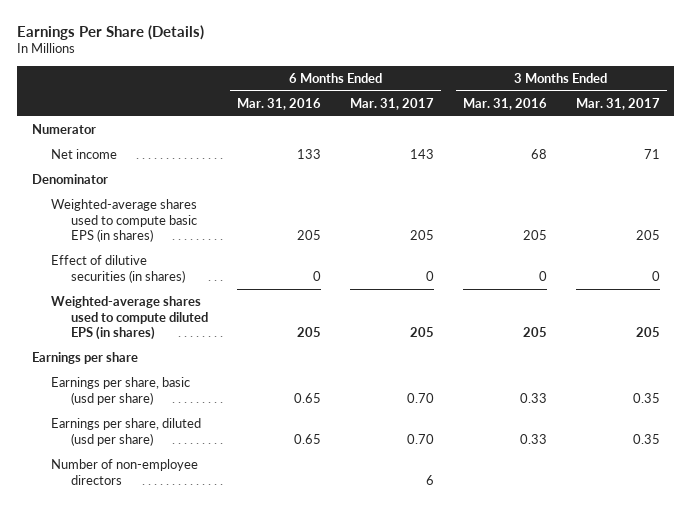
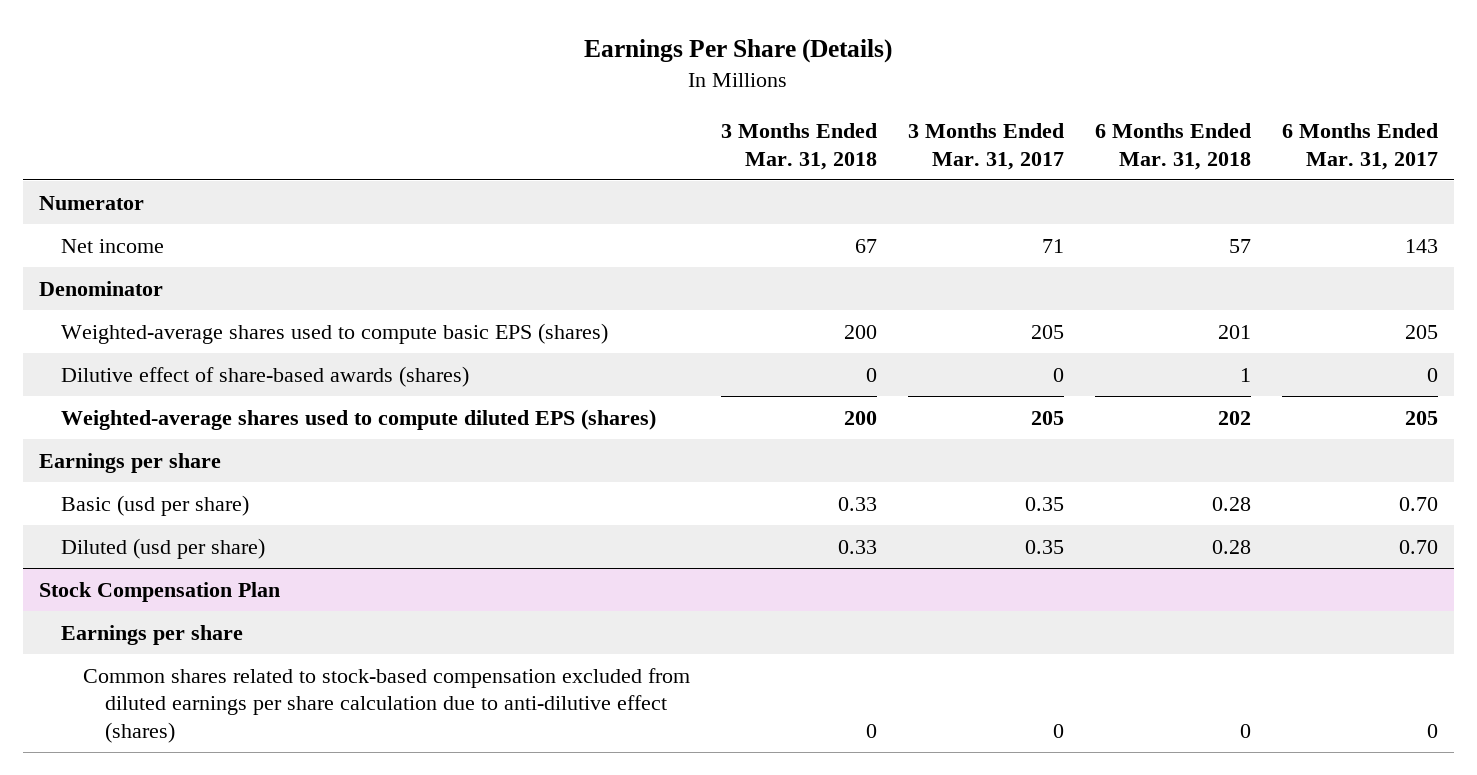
- | 6 Months Ended Mar. 31, 2016 | 6 Months Ended Mar. 31, 2017 | 3 Months Ended Mar. 31, 2016 | 3 Months Ended Mar. 31, 2017
+ | 3 Months Ended Mar. 31, 2018 | 3 Months Ended Mar. 31, 2017 | 6 Months Ended Mar. 31, 2018 | 6 Months Ended Mar. 31, 2017
- Weighted-average shares used to compute basic EPS (in shares) | 205 | 205 | 205 | 205
- Effect of dilutive securities (in shares) | 0 | 0 | 0 | 0
- Weighted-average shares used to compute diluted EPS (in shares) | 205 | 205 | 205 | 205
+ Weighted-average shares used to compute basic EPS (shares) | 200 | 205 | 201 | 205
+ Dilutive effect of share-based awards (shares) | 0 | 0 | 1 | 0
+ Weighted-average shares used to compute diluted EPS (shares) | 200 | 205 | 202 | 205
- Earnings per share, basic (usd per share) | 0.65 | 0.70 | 0.33 | 0.35
- Earnings per share, diluted (usd per share) | 0.65 | 0.70 | 0.33 | 0.35
- Number of non-employee directors | | 6 | |
+ Basic (usd per share) | 0.33 | 0.35 | 0.28 | 0.70
+ Diluted (usd per share) | 0.33 | 0.35 | 0.28 | 0.70
+ Stock Compensation Plan
+ Earnings per share
+ Common shares related to stock-based compensation excluded from diluted earnings per share calculation due to anti-dilutive effect (shares) | 0 | 0 | 0 | 0

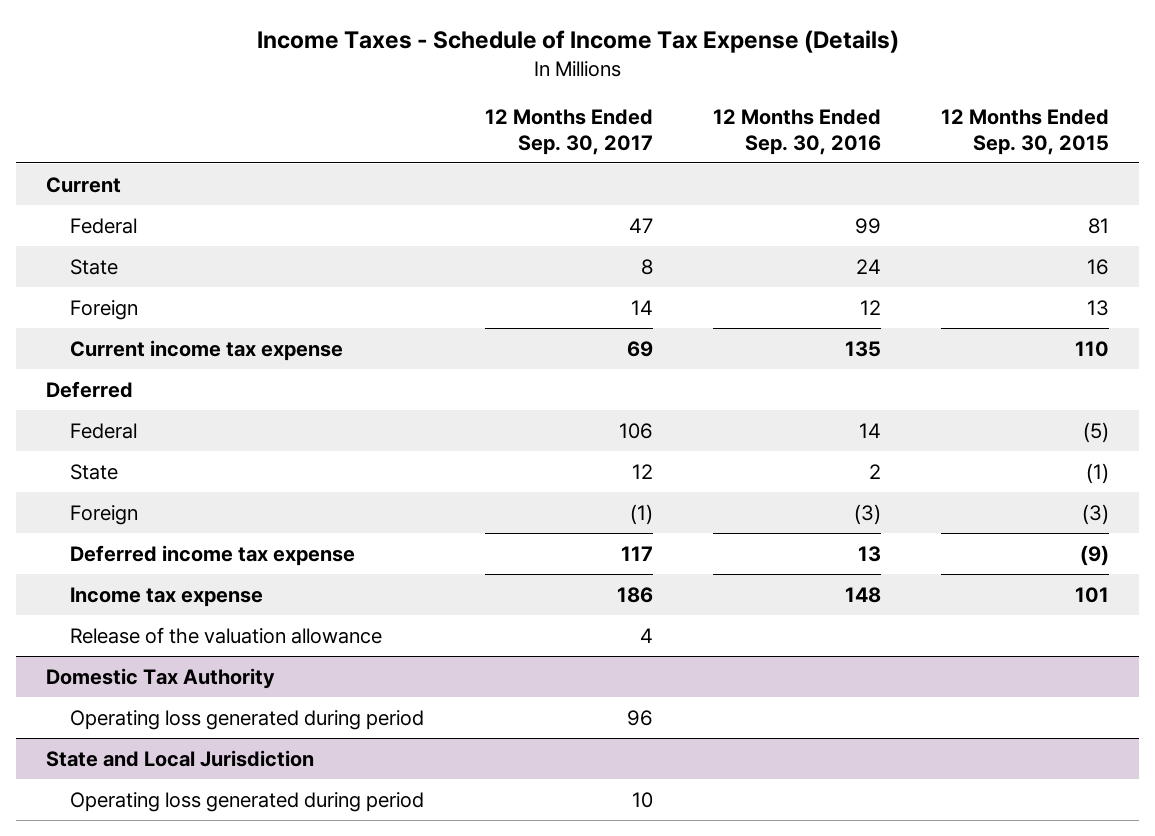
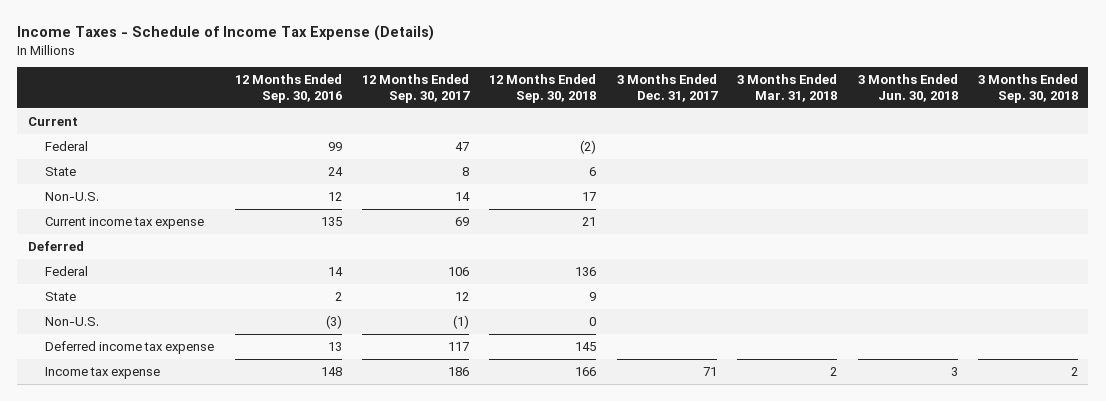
- | 12 Months Ended Sep. 30, 2017 | 12 Months Ended Sep. 30, 2016 | 12 Months Ended Sep. 30, 2015
+ | 12 Months Ended Sep. 30, 2016 | 12 Months Ended Sep. 30, 2017 | 12 Months Ended Sep. 30, 2018 | 3 Months Ended Dec. 31, 2017 | 3 Months Ended Mar. 31, 2018 | 3 Months Ended Jun. 30, 2018 | 3 Months Ended Sep. 30, 2018
- Foreign | 14 | 12 | 13
+ Non-U.S. | 12 | 14 | 17 | | | |
- Foreign | (1) | (3) | (3)
+ Non-U.S. | (3) | (1) | 0 | | | |
- Release of the valuation allowance | 4 | |
- Domestic Tax Authority
- Operating loss generated during period | 96 | |
- State and Local Jurisdiction
- Operating loss generated during period | 10 | |

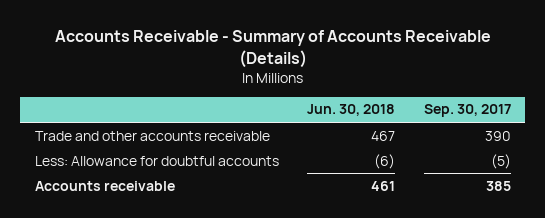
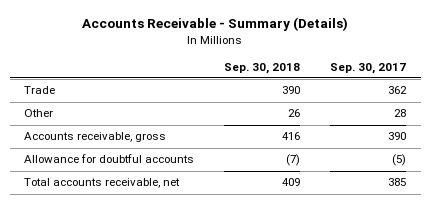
- Accounts Receivable - Summary of Accounts Receivable (Details)
+ Accounts Receivable - Summary (Details)
- | Jun. 30, 2018 | Sep. 30, 2017
+ | Sep. 30, 2018 | Sep. 30, 2017
- Trade and other accounts receivable | 467 | 390
- Less: Allowance for doubtful accounts | (6) | (5)
- Accounts receivable | 461 | 385
+ Trade | 390 | 362
+ Other | 26 | 28
+ Accounts receivable, gross | 416 | 390
+ Allowance for doubtful accounts | (7) | (5)
+ Total accounts receivable, net | 409 | 385

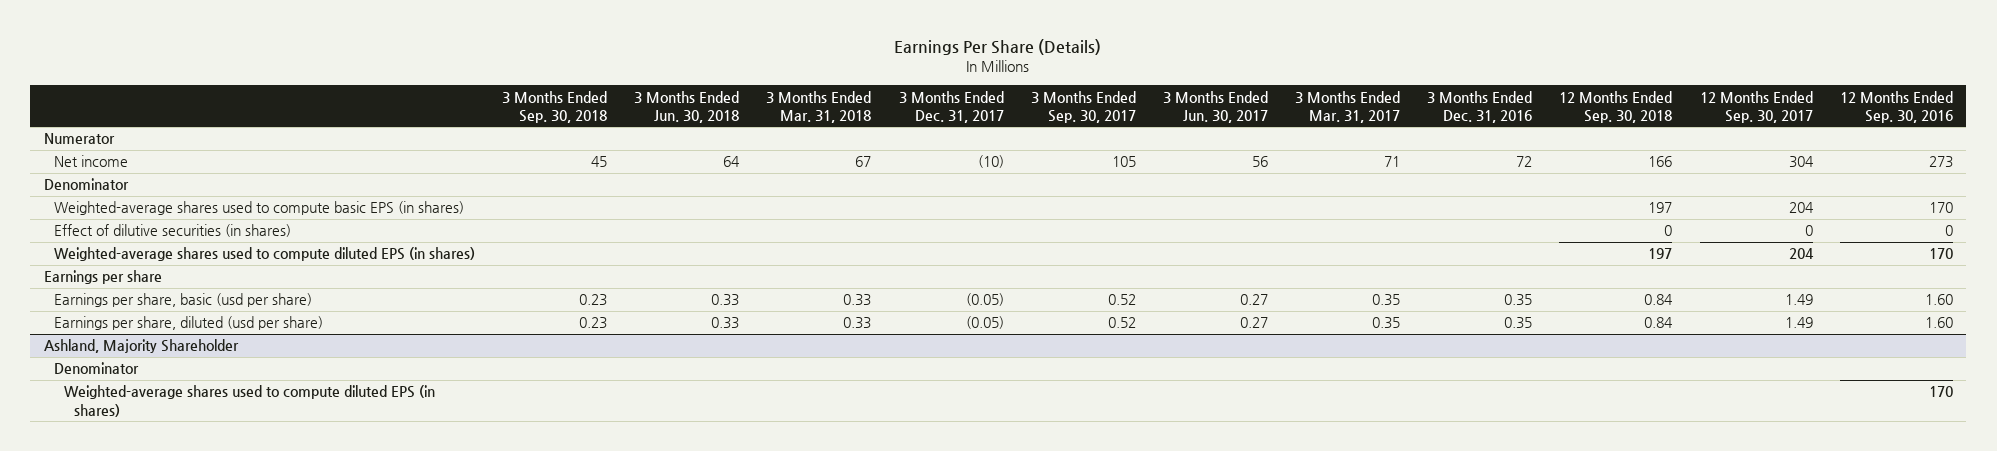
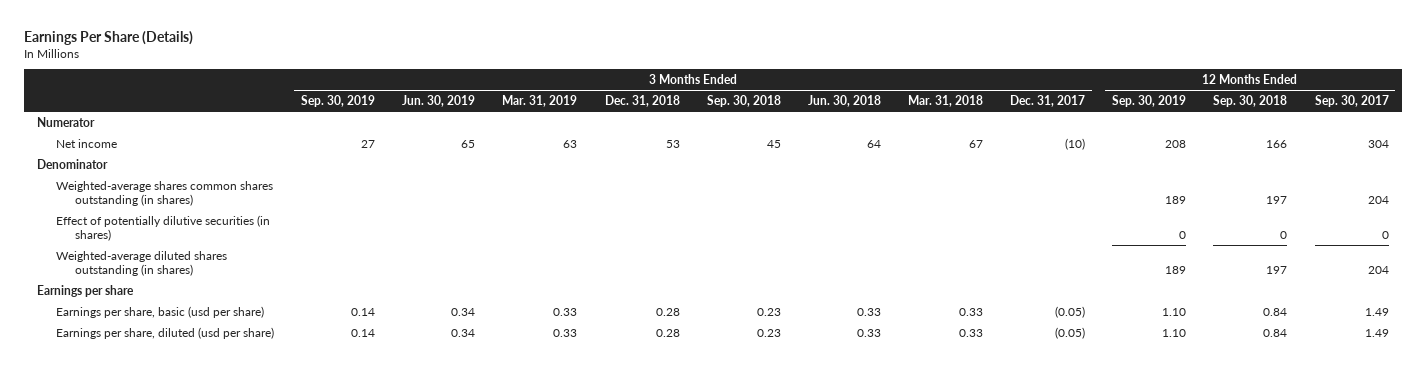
- | 3 Months Ended Sep. 30, 2018 | 3 Months Ended Jun. 30, 2018 | 3 Months Ended Mar. 31, 2018 | 3 Months Ended Dec. 31, 2017 | 3 Months Ended Sep. 30, 2017 | 3 Months Ended Jun. 30, 2017 | 3 Months Ended Mar. 31, 2017 | 3 Months Ended Dec. 31, 2016 | 12 Months Ended Sep. 30, 2018 | 12 Months Ended Sep. 30, 2017 | 12 Months Ended Sep. 30, 2016
+ | 3 Months Ended Sep. 30, 2019 | 3 Months Ended Jun. 30, 2019 | 3 Months Ended Mar. 31, 2019 | 3 Months Ended Dec. 31, 2018 | 3 Months Ended Sep. 30, 2018 | 3 Months Ended Jun. 30, 2018 | 3 Months Ended Mar. 31, 2018 | 3 Months Ended Dec. 31, 2017 | 12 Months Ended Sep. 30, 2019 | 12 Months Ended Sep. 30, 2018 | 12 Months Ended Sep. 30, 2017
- Weighted-average shares used to compute basic EPS (in shares) | | | | | | | | | 197 | 204 | 170
- Effect of dilutive securities (in shares) | | | | | | | | | 0 | 0 | 0
- Weighted-average shares used to compute diluted EPS (in shares) | | | | | | | | | 197 | 204 | 170
+ Weighted-average shares common shares outstanding (in shares) | | | | | | | | | 189 | 197 | 204
+ Effect of potentially dilutive securities (in shares) | | | | | | | | | 0 | 0 | 0
+ Weighted-average diluted shares outstanding (in shares) | | | | | | | | | 189 | 197 | 204
- Ashland, Majority Shareholder
- Denominator
- Weighted-average shares used to compute diluted EPS (in shares) | | | | | | | | | | | 170

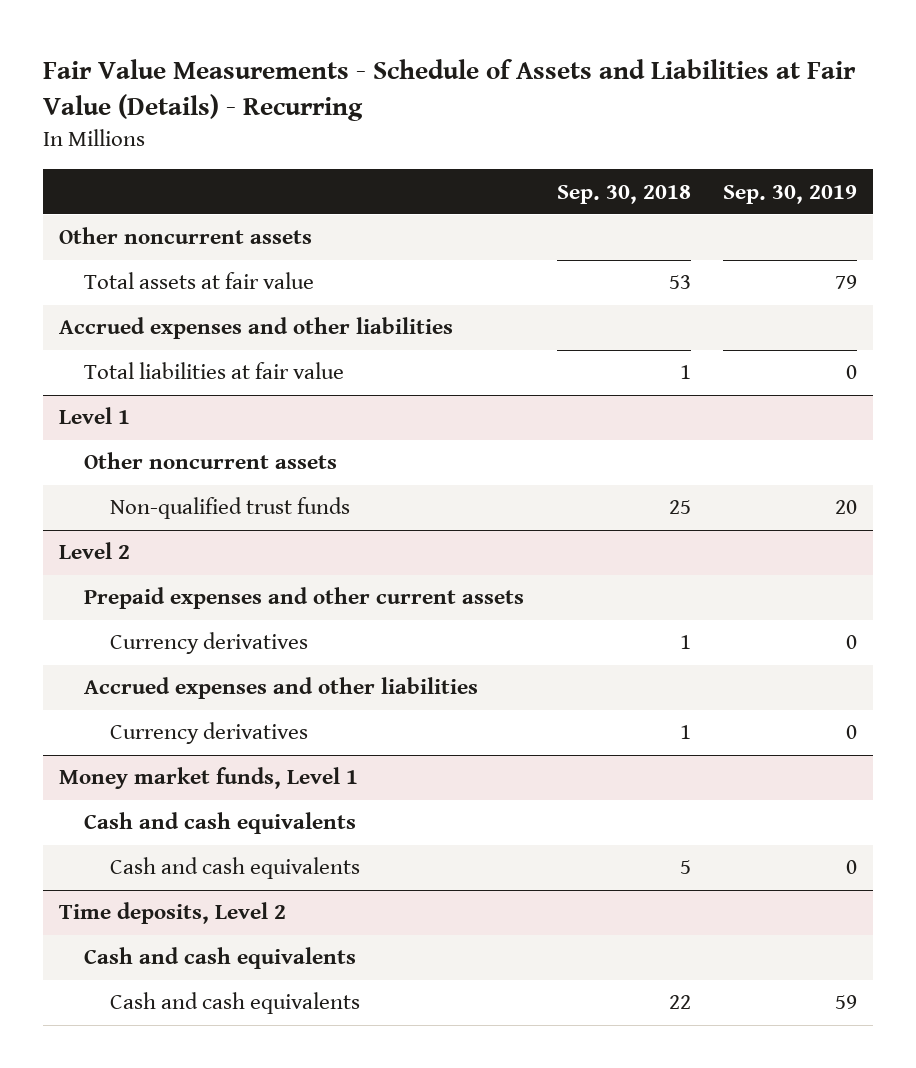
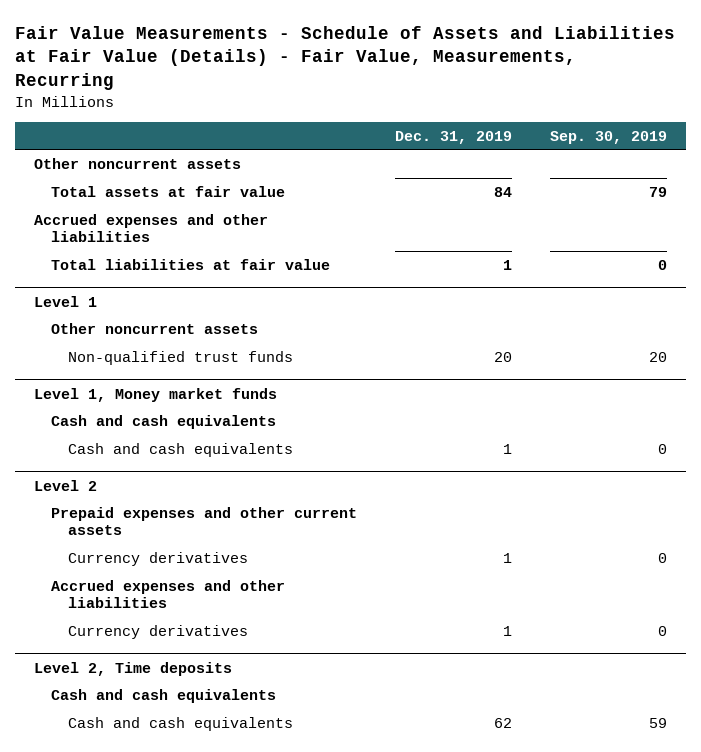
- Fair Value Measurements - Schedule of Assets and Liabilities at Fair Value (Details) - Recurring
+ Fair Value Measurements - Schedule of Assets and Liabilities at Fair Value (Details) - Fair Value, Measurements, Recurring
- | Sep. 30, 2018 | Sep. 30, 2019
+ | Dec. 31, 2019 | Sep. 30, 2019
+ Level 1, Money market funds
+ Cash and cash equivalents
+ Cash and cash equivalents | 1 | 0
- Money market funds, Level 1
- Cash and cash equivalents
- Cash and cash equivalents | 5 | 0
- Time deposits, Level 2
+ Level 2, Time deposits

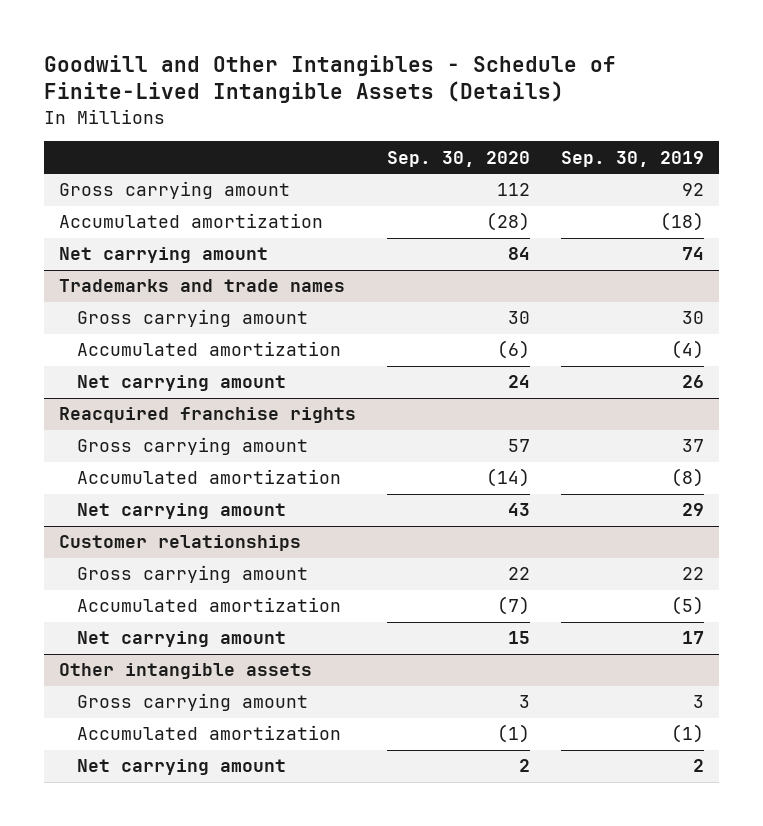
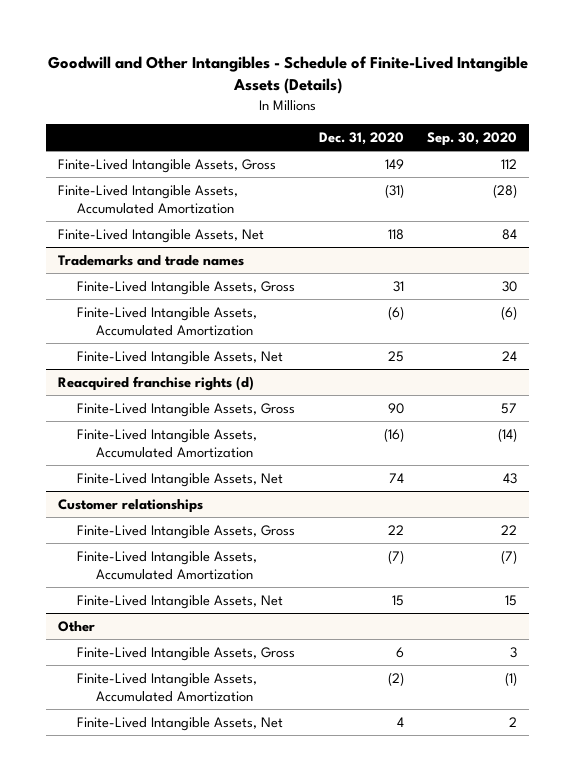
- | Sep. 30, 2020 | Sep. 30, 2019
+ | Dec. 31, 2020 | Sep. 30, 2020
- Gross carrying amount | 112 | 92
- Accumulated amortization | (28) | (18)
- Net carrying amount | 84 | 74
+ Finite-Lived Intangible Assets, Gross | 149 | 112
+ Finite-Lived Intangible Assets, Accumulated Amortization | (31) | (28)
+ Finite-Lived Intangible Assets, Net | 118 | 84
@ Trademarks and trade names
- Gross carrying amount | 30 | 30
- Accumulated amortization | (6) | (4)
- Net carrying amount | 24 | 26
- Reacquired franchise rights
- Gross carrying amount | 57 | 37
- Accumulated amortization | (14) | (8)
- Net carrying amount | 43 | 29
@ Trademarks and trade names
+ Finite-Lived Intangible Assets, Gross | 31 | 30
+ Finite-Lived Intangible Assets, Accumulated Amortization | (6) | (6)
+ Finite-Lived Intangible Assets, Net | 25 | 24
+ Reacquired franchise rights (d)
+ Finite-Lived Intangible Assets, Gross | 90 | 57
+ Finite-Lived Intangible Assets, Accumulated Amortization | (16) | (14)
+ Finite-Lived Intangible Assets, Net | 74 | 43
@ Customer relationships
- Gross carrying amount | 22 | 22
- Accumulated amortization | (7) | (5)
- Net carrying amount | 15 | 17
- Other intangible assets
- Gross carrying amount | 3 | 3
- Accumulated amortization | (1) | (1)
- Net carrying amount | 2 | 2
@ Customer relationships
+ Finite-Lived Intangible Assets, Gross | 22 | 22
+ Finite-Lived Intangible Assets, Accumulated Amortization | (7) | (7)
+ Finite-Lived Intangible Assets, Net | 15 | 15
+ Other
+ Finite-Lived Intangible Assets, Gross | 6 | 3
+ Finite-Lived Intangible Assets, Accumulated Amortization | (2) | (1)
+ Finite-Lived Intangible Assets, Net | 4 | 2

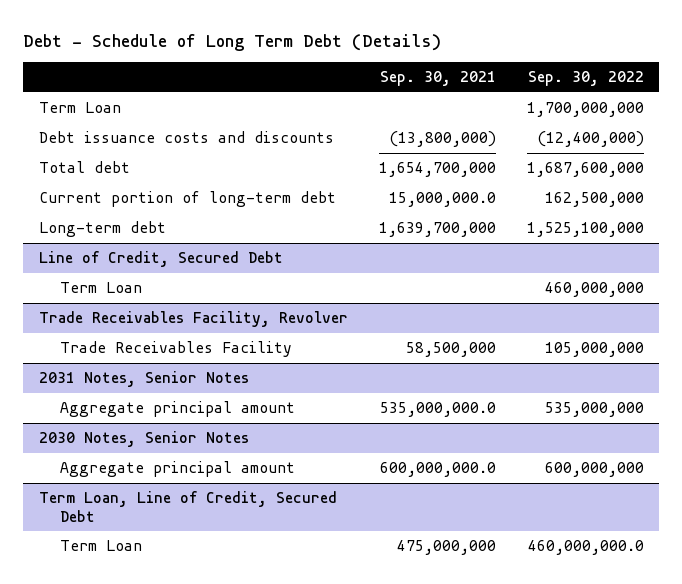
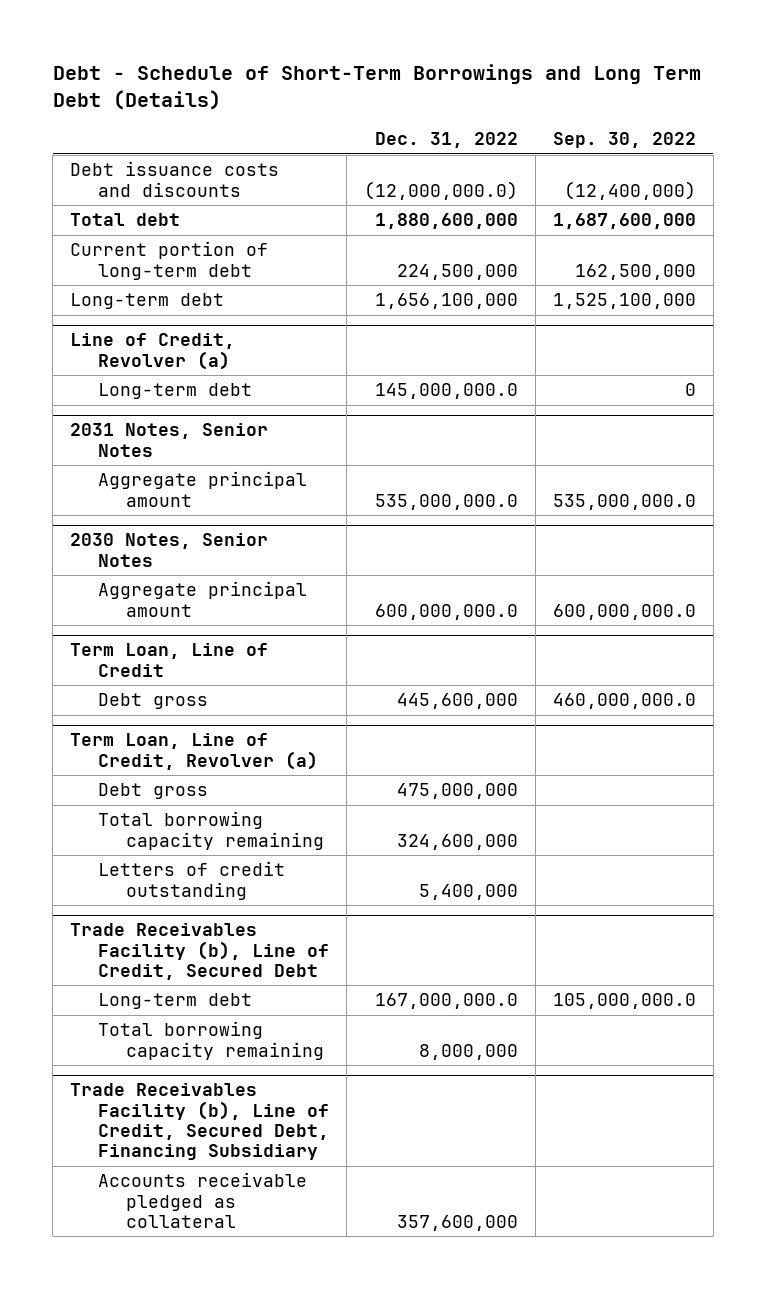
- Debt - Schedule of Long Term Debt (Details)
+ Debt - Schedule of Short-Term Borrowings and Long Term Debt (Details)
- | Sep. 30, 2021 | Sep. 30, 2022
+ | Dec. 31, 2022 | Sep. 30, 2022
- Term Loan | | 1,700,000,000
- Line of Credit, Secured Debt
- Term Loan | | 460,000,000
- Trade Receivables Facility, Revolver
- Trade Receivables Facility | 58,500,000 | 105,000,000
+ Line of Credit, Revolver (a)
+ Long-term debt | 145,000,000.0 | 0
@ 2031 Notes, Senior Notes
- Aggregate principal amount | 535,000,000.0 | 535,000,000
+ Aggregate principal amount | 535,000,000.0 | 535,000,000.0
@ 2030 Notes, Senior Notes
- Aggregate principal amount | 600,000,000.0 | 600,000,000
- Term Loan, Line of Credit, Secured Debt
- Term Loan | 475,000,000 | 460,000,000.0
@ 2030 Notes, Senior Notes
+ Aggregate principal amount | 600,000,000.0 | 600,000,000.0
+ Term Loan, Line of Credit
+ Debt gross | 445,600,000 | 460,000,000.0
+ Term Loan, Line of Credit, Revolver (a)
+ Debt gross | 475,000,000 |
+ Total borrowing capacity remaining | 324,600,000 |
+ Letters of credit outstanding | 5,400,000 |
+ Trade Receivables Facility (b), Line of Credit, Secured Debt
+ Long-term debt | 167,000,000.0 | 105,000,000.0
+ Total borrowing capacity remaining | 8,000,000 |
+ Trade Receivables Facility (b), Line of Credit, Secured Debt, Financing Subsidiary
+ Accounts receivable pledged as collateral | 357,600,000 |

